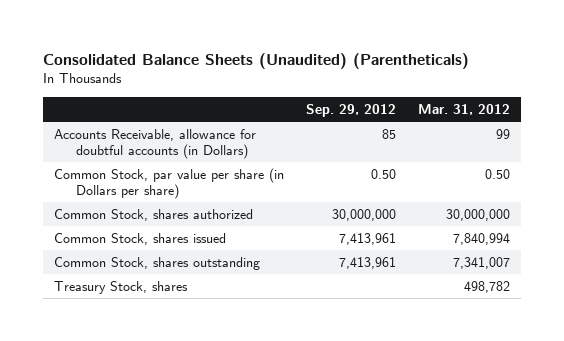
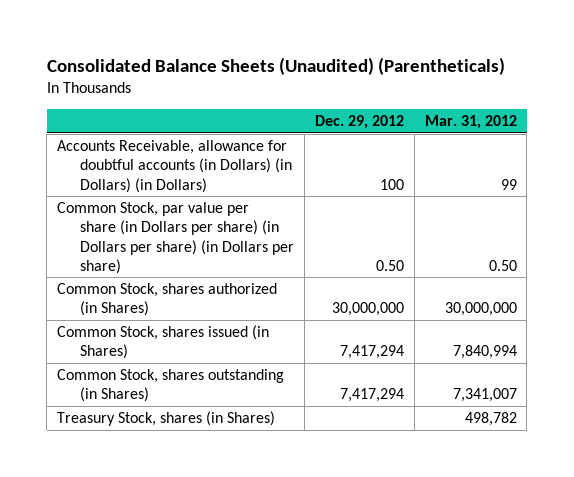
- | Sep. 29, 2012 | Mar. 31, 2012
+ | Dec. 29, 2012 | Mar. 31, 2012
- Accounts Receivable, allowance for doubtful accounts (in Dollars) | 85 | 99
- Common Stock, par value per share (in Dollars per share) | 0.50 | 0.50
- Common Stock, shares authorized | 30,000,000 | 30,000,000
- Common Stock, shares issued | 7,413,961 | 7,840,994
- Common Stock, shares outstanding | 7,413,961 | 7,341,007
- Treasury Stock, shares | | 498,782
+ Accounts Receivable, allowance for doubtful accounts (in Dollars) (in Dollars) (in Dollars) | 100 | 99
+ Common Stock, par value per share (in Dollars per share) (in Dollars per share) (in Dollars per share) | 0.50 | 0.50
+ Common Stock, shares authorized (in Shares) | 30,000,000 | 30,000,000
+ Common Stock, shares issued (in Shares) | 7,417,294 | 7,840,994
+ Common Stock, shares outstanding (in Shares) | 7,417,294 | 7,341,007
+ Treasury Stock, shares (in Shares) | | 498,782

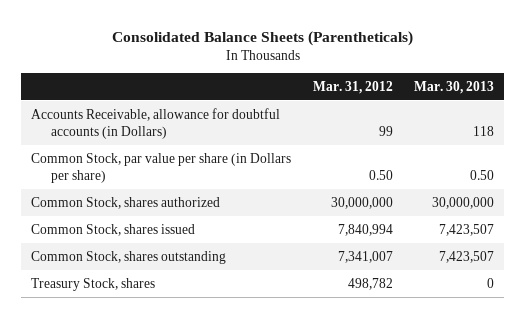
- Consolidated Balance Sheets (Unaudited) (Parentheticals)
+ Consolidated Balance Sheets (Parentheticals)
- | Dec. 29, 2012 | Mar. 31, 2012
+ | Mar. 31, 2012 | Mar. 30, 2013
- Accounts Receivable, allowance for doubtful accounts (in Dollars) (in Dollars) (in Dollars) | 100 | 99
- Common Stock, par value per share (in Dollars per share) (in Dollars per share) (in Dollars per share) | 0.50 | 0.50
- Common Stock, shares authorized (in Shares) | 30,000,000 | 30,000,000
- Common Stock, shares issued (in Shares) | 7,417,294 | 7,840,994
- Common Stock, shares outstanding (in Shares) | 7,417,294 | 7,341,007
- Treasury Stock, shares (in Shares) | | 498,782
+ Accounts Receivable, allowance for doubtful accounts (in Dollars) | 99 | 118
+ Common Stock, par value per share (in Dollars per share) | 0.50 | 0.50
+ Common Stock, shares authorized | 30,000,000 | 30,000,000
+ Common Stock, shares issued | 7,840,994 | 7,423,507
+ Common Stock, shares outstanding | 7,341,007 | 7,423,507
+ Treasury Stock, shares | 498,782 | 0

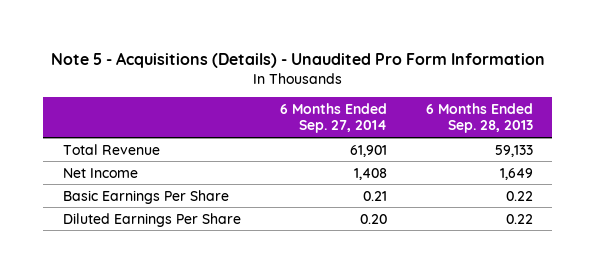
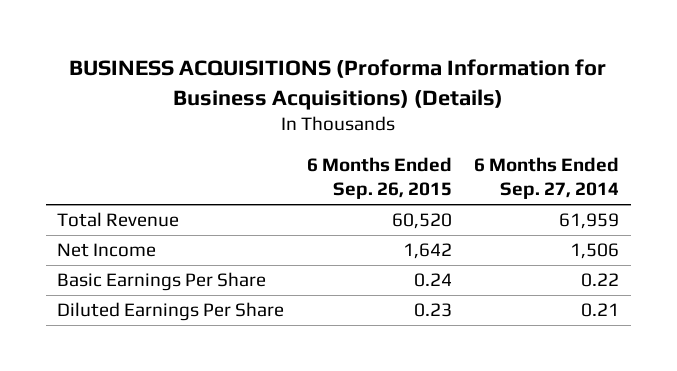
- Note 5 - Acquisitions (Details) - Unaudited Pro Form Information
+ BUSINESS ACQUISITIONS (Proforma Information for Business Acquisitions) (Details)
- | 6 Months Ended Sep. 27, 2014 | 6 Months Ended Sep. 28, 2013
+ | 6 Months Ended Sep. 26, 2015 | 6 Months Ended Sep. 27, 2014
- Total Revenue | 61,901 | 59,133
- Net Income | 1,408 | 1,649
- Basic Earnings Per Share | 0.21 | 0.22
- Diluted Earnings Per Share | 0.20 | 0.22
+ Total Revenue | 60,520 | 61,959
+ Net Income | 1,642 | 1,506
+ Basic Earnings Per Share | 0.24 | 0.22
+ Diluted Earnings Per Share | 0.23 | 0.21

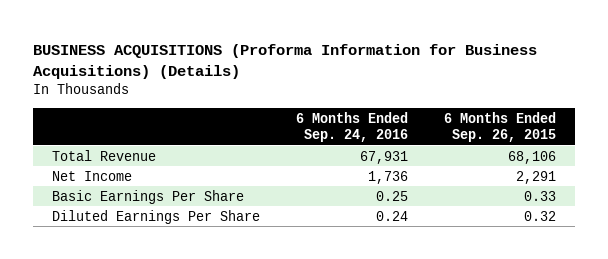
- | 6 Months Ended Sep. 26, 2015 | 6 Months Ended Sep. 27, 2014
+ | 6 Months Ended Sep. 24, 2016 | 6 Months Ended Sep. 26, 2015
- Total Revenue | 60,520 | 61,959
- Net Income | 1,642 | 1,506
- Basic Earnings Per Share | 0.24 | 0.22
- Diluted Earnings Per Share | 0.23 | 0.21
+ Total Revenue | 67,931 | 68,106
+ Net Income | 1,736 | 2,291
+ Basic Earnings Per Share | 0.25 | 0.33
+ Diluted Earnings Per Share | 0.24 | 0.32

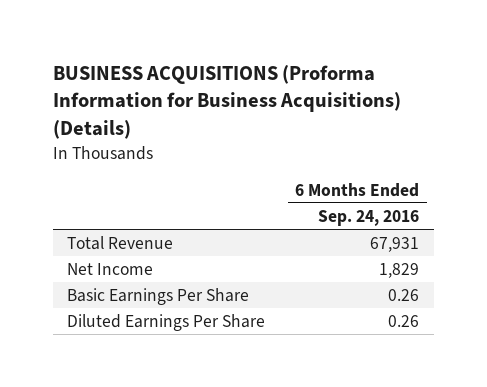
- | 6 Months Ended Sep. 24, 2016 | 6 Months Ended Sep. 26, 2015
+ | 6 Months Ended Sep. 24, 2016
- Net Income | 1,736 | 2,291
- Basic Earnings Per Share | 0.25 | 0.33
- Diluted Earnings Per Share | 0.24 | 0.32
+ Net Income | 1,829
+ Basic Earnings Per Share | 0.26
+ Diluted Earnings Per Share | 0.26

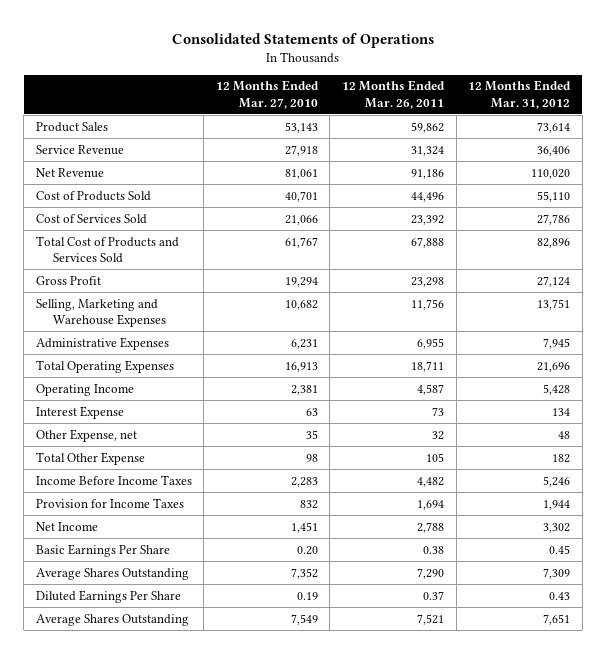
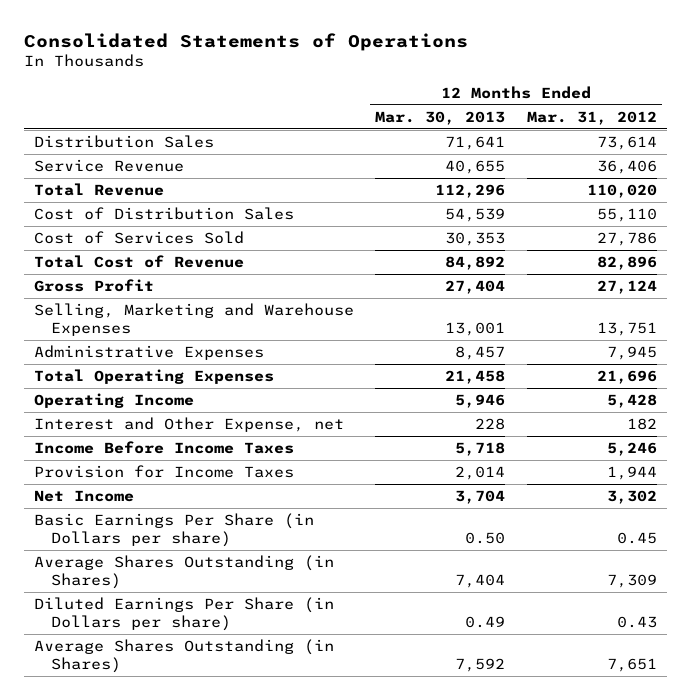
- | 12 Months Ended Mar. 27, 2010 | 12 Months Ended Mar. 26, 2011 | 12 Months Ended Mar. 31, 2012
+ | 12 Months Ended Mar. 30, 2013 | 12 Months Ended Mar. 31, 2012
- Product Sales | 53,143 | 59,862 | 73,614
+ Distribution Sales | 71,641 | 73,614
- Net Revenue | 81,061 | 91,186 | 110,020
- Cost of Products Sold | 40,701 | 44,496 | 55,110
+ Total Revenue | 112,296 | 110,020
+ Cost of Distribution Sales | 54,539 | 55,110
- Total Cost of Products and Services Sold | 61,767 | 67,888 | 82,896
+ Total Cost of Revenue | 84,892 | 82,896
- Interest Expense | 63 | 73 | 134
- Other Expense, net | 35 | 32 | 48
- Total Other Expense | 98 | 105 | 182
+ Interest and Other Expense, net | 228 | 182
- Basic Earnings Per Share | 0.20 | 0.38 | 0.45
- Average Shares Outstanding | 7,352 | 7,290 | 7,309
- Diluted Earnings Per Share | 0.19 | 0.37 | 0.43
- Average Shares Outstanding | 7,549 | 7,521 | 7,651
+ Basic Earnings Per Share (in Dollars per share) | 0.50 | 0.45
+ Average Shares Outstanding (in Shares) | 7,404 | 7,309
+ Diluted Earnings Per Share (in Dollars per share) | 0.49 | 0.43
+ Average Shares Outstanding (in Shares) | 7,592 | 7,651

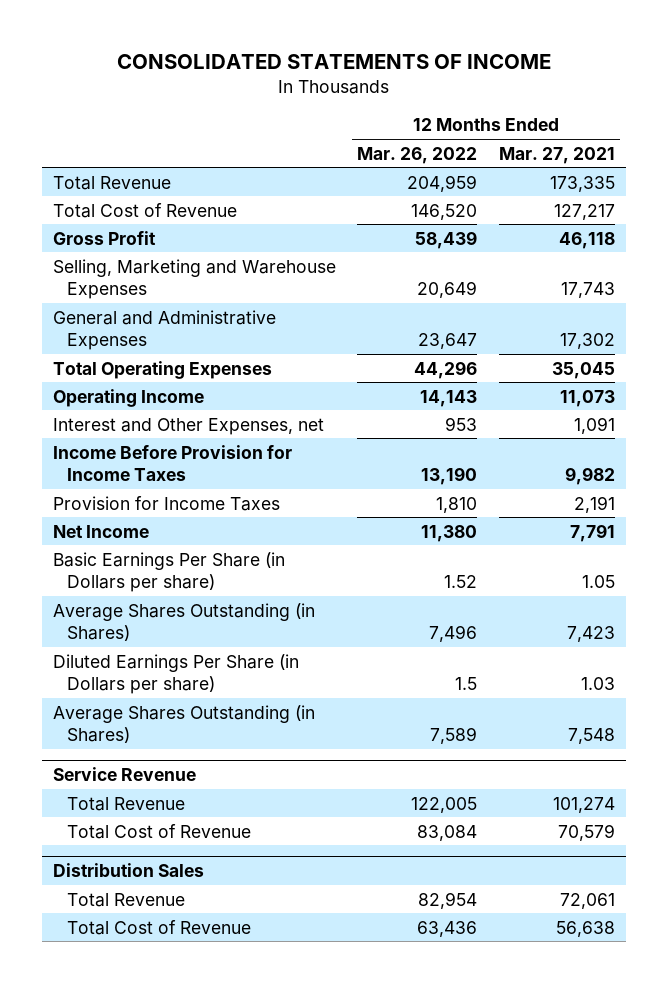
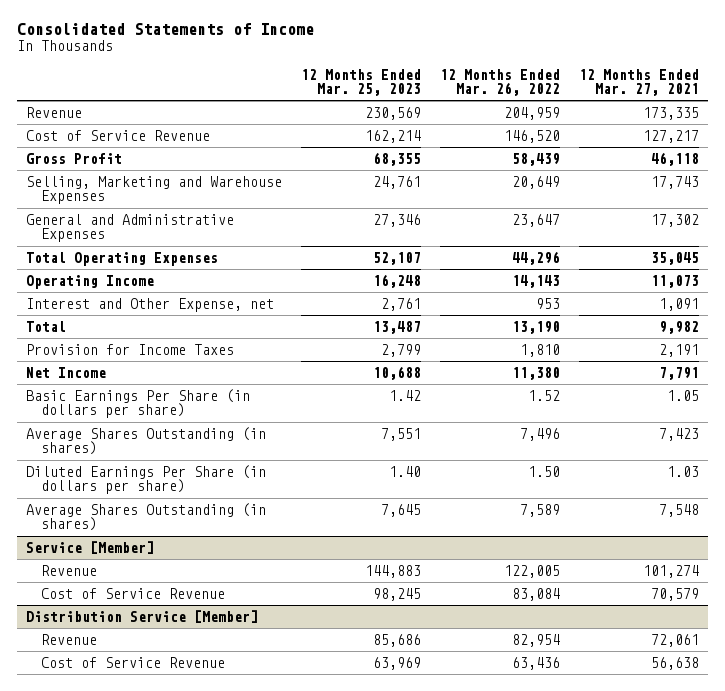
- CONSOLIDATED STATEMENTS OF INCOME
+ Consolidated Statements of Income
- | 12 Months Ended Mar. 26, 2022 | 12 Months Ended Mar. 27, 2021
+ | 12 Months Ended Mar. 25, 2023 | 12 Months Ended Mar. 26, 2022 | 12 Months Ended Mar. 27, 2021
- Total Revenue | 204,959 | 173,335
- Total Cost of Revenue | 146,520 | 127,217
+ Revenue | 230,569 | 204,959 | 173,335
+ Cost of Service Revenue | 162,214 | 146,520 | 127,217
- Interest and Other Expenses, net | 953 | 1,091
- Income Before Provision for Income Taxes | 13,190 | 9,982
+ Interest and Other Expense, net | 2,761 | 953 | 1,091
+ Total | 13,487 | 13,190 | 9,982
- Basic Earnings Per Share (in Dollars per share) | 1.52 | 1.05
- Average Shares Outstanding (in Shares) | 7,496 | 7,423
- Diluted Earnings Per Share (in Dollars per share) | 1.5 | 1.03
- Average Shares Outstanding (in Shares) | 7,589 | 7,548
- Service Revenue
- Total Revenue | 122,005 | 101,274
- Total Cost of Revenue | 83,084 | 70,579
- Distribution Sales
- Total Revenue | 82,954 | 72,061
- Total Cost of Revenue | 63,436 | 56,638
+ Basic Earnings Per Share (in dollars per share) | 1.42 | 1.52 | 1.05
+ Average Shares Outstanding (in shares) | 7,551 | 7,496 | 7,423
+ Diluted Earnings Per Share (in dollars per share) | 1.40 | 1.50 | 1.03
+ Average Shares Outstanding (in shares) | 7,645 | 7,589 | 7,548
+ Service [Member]
+ Revenue | 144,883 | 122,005 | 101,274
+ Cost of Service Revenue | 98,245 | 83,084 | 70,579
+ Distribution Service [Member]
+ Revenue | 85,686 | 82,954 | 72,061
+ Cost of Service Revenue | 63,969 | 63,436 | 56,638

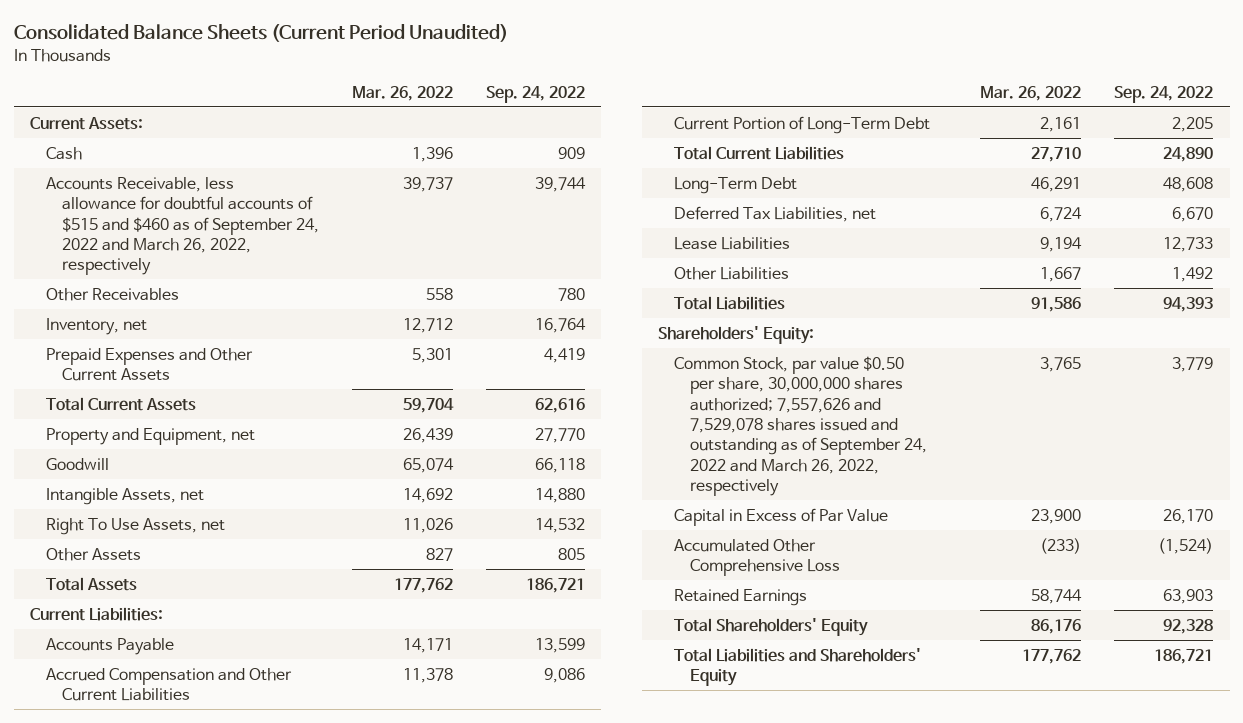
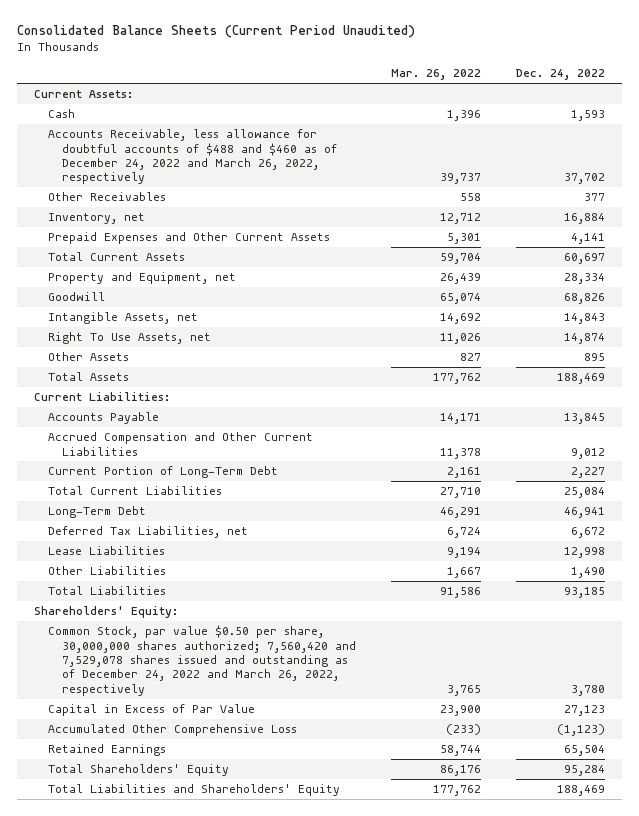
- | Mar. 26, 2022 | Sep. 24, 2022
+ | Mar. 26, 2022 | Dec. 24, 2022
- Accounts Receivable, less allowance for doubtful accounts of $515 and $460 as of September 24, 2022 and March 26, 2022, respectively | 39,737 | 39,744
+ Accounts Receivable, less allowance for doubtful accounts of $488 and $460 as of December 24, 2022 and March 26, 2022, respectively | 39,737 | 37,702
- Common Stock, par value $0.50 per share, 30,000,000 shares authorized; 7,557,626 and 7,529,078 shares issued and outstanding as of September 24, 2022 and March 26, 2022, respectively | 3,765 | 3,779
+ Common Stock, par value $0.50 per share, 30,000,000 shares authorized; 7,560,420 and 7,529,078 shares issued and outstanding as of December 24, 2022 and March 26, 2022, respectively | 3,765 | 3,780

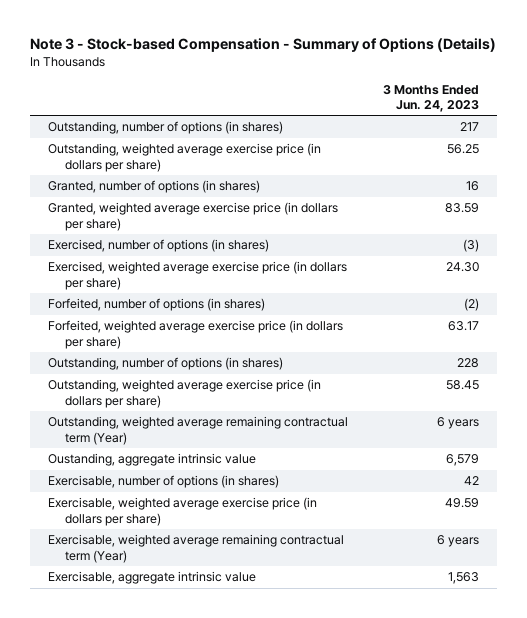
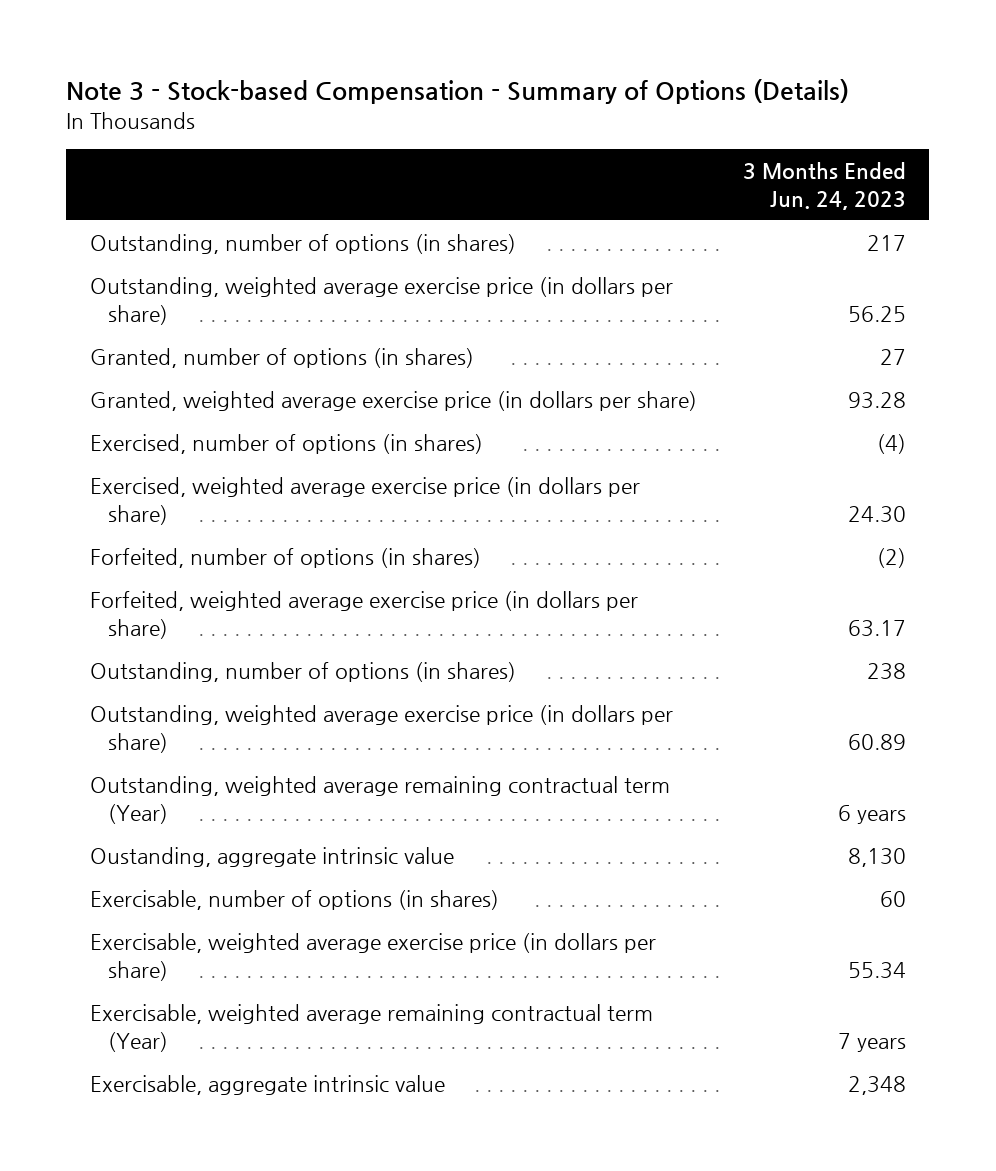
- Granted, number of options (in shares) | 16
- Granted, weighted average exercise price (in dollars per share) | 83.59
- Exercised, number of options (in shares) | (3)
+ Granted, number of options (in shares) | 27
+ Granted, weighted average exercise price (in dollars per share) | 93.28
+ Exercised, number of options (in shares) | (4)
- Outstanding, number of options (in shares) | 228
- Outstanding, weighted average exercise price (in dollars per share) | 58.45
+ Outstanding, number of options (in shares) | 238
+ Outstanding, weighted average exercise price (in dollars per share) | 60.89
- Oustanding, aggregate intrinsic value | 6,579
- Exercisable, number of options (in shares) | 42
- Exercisable, weighted average exercise price (in dollars per share) | 49.59
- Exercisable, weighted average remaining contractual term (Year) | 6 years
- Exercisable, aggregate intrinsic value | 1,563
+ Oustanding, aggregate intrinsic value | 8,130
+ Exercisable, number of options (in shares) | 60
+ Exercisable, weighted average exercise price (in dollars per share) | 55.34
+ Exercisable, weighted average remaining contractual term (Year) | 7 years
+ Exercisable, aggregate intrinsic value | 2,348

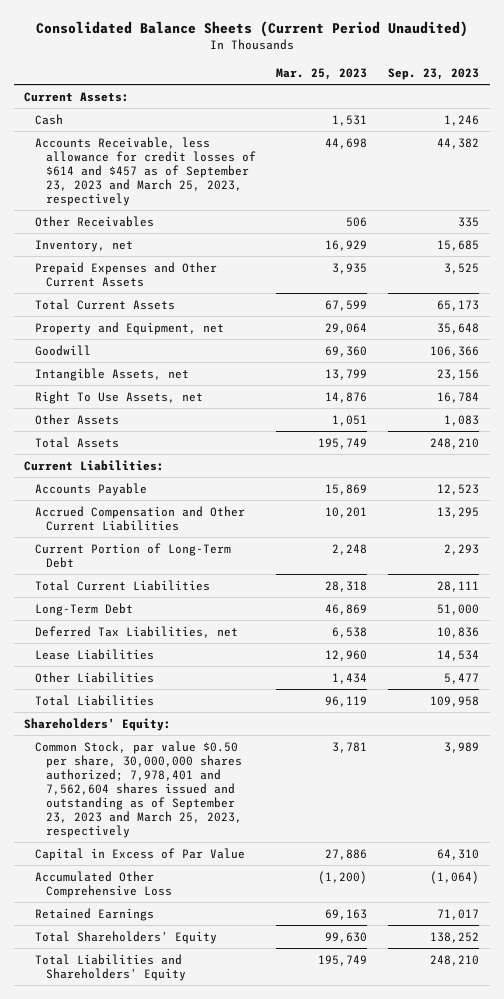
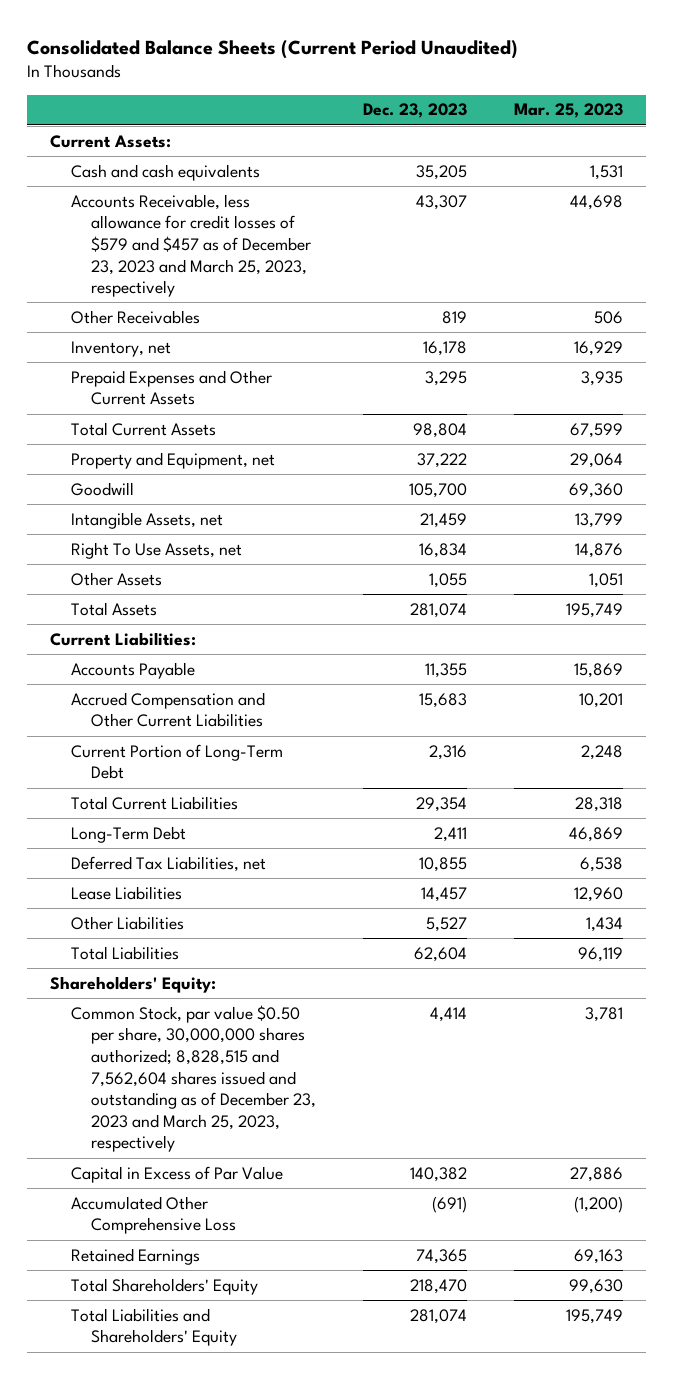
- | Mar. 25, 2023 | Sep. 23, 2023
+ | Dec. 23, 2023 | Mar. 25, 2023
- Cash | 1,531 | 1,246
- Accounts Receivable, less allowance for credit losses of $614 and $457 as of September 23, 2023 and March 25, 2023, respectively | 44,698 | 44,382
+ Cash and cash equivalents | 35,205 | 1,531
+ Accounts Receivable, less allowance for credit losses of $579 and $457 as of December 23, 2023 and March 25, 2023, respectively | 43,307 | 44,698
- Common Stock, par value $0.50 per share, 30,000,000 shares authorized; 7,978,401 and 7,562,604 shares issued and outstanding as of September 23, 2023 and March 25, 2023, respectively | 3,781 | 3,989
+ Common Stock, par value $0.50 per share, 30,000,000 shares authorized; 8,828,515 and 7,562,604 shares issued and outstanding as of December 23, 2023 and March 25, 2023, respectively | 4,414 | 3,781

